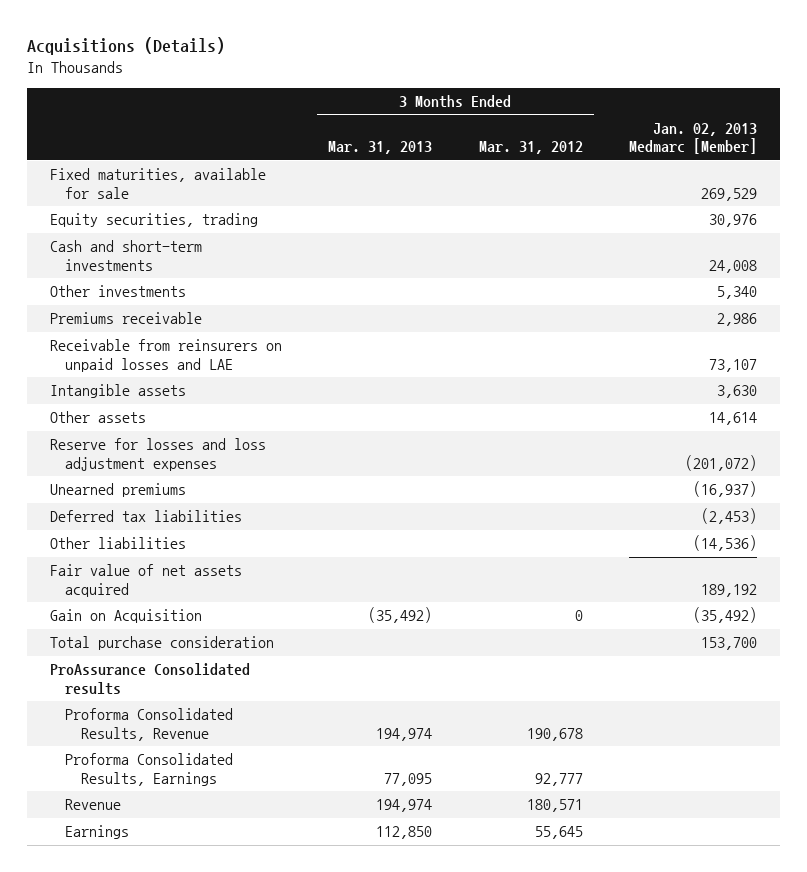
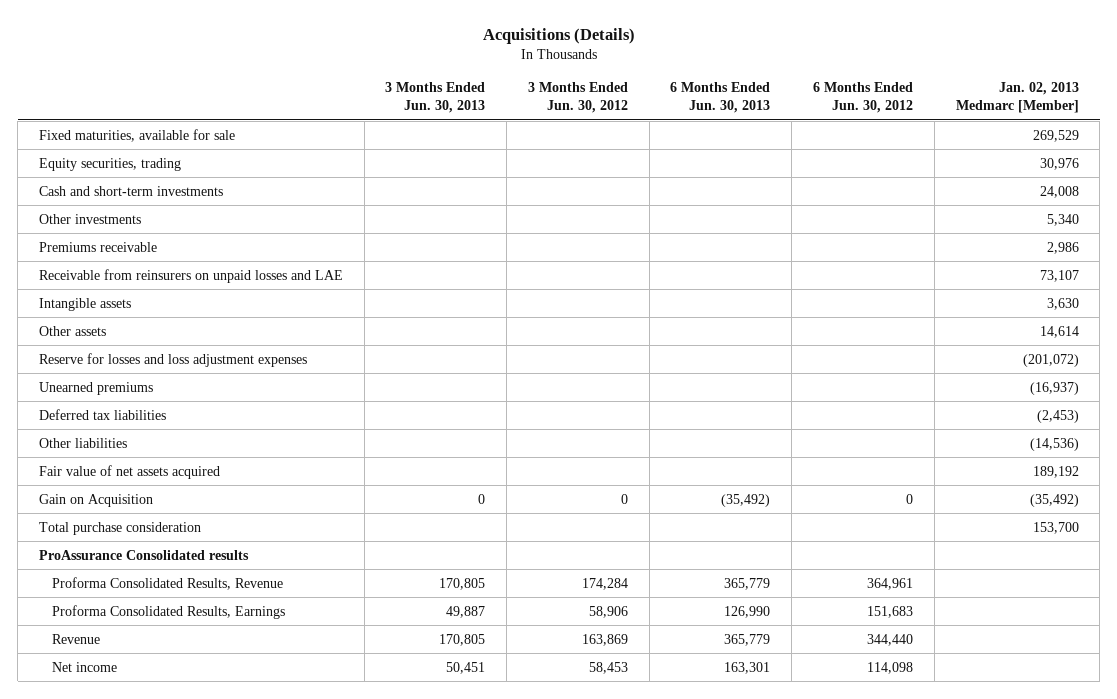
- | 3 Months Ended Mar. 31, 2013 | 3 Months Ended Mar. 31, 2012 | Jan. 02, 2013 Medmarc [Member]
+ | 3 Months Ended Jun. 30, 2013 | 3 Months Ended Jun. 30, 2012 | 6 Months Ended Jun. 30, 2013 | 6 Months Ended Jun. 30, 2012 | Jan. 02, 2013 Medmarc [Member]
- Earnings | 112,850 | 55,645 |
+ Net income | 50,451 | 58,453 | 163,301 | 114,098 |

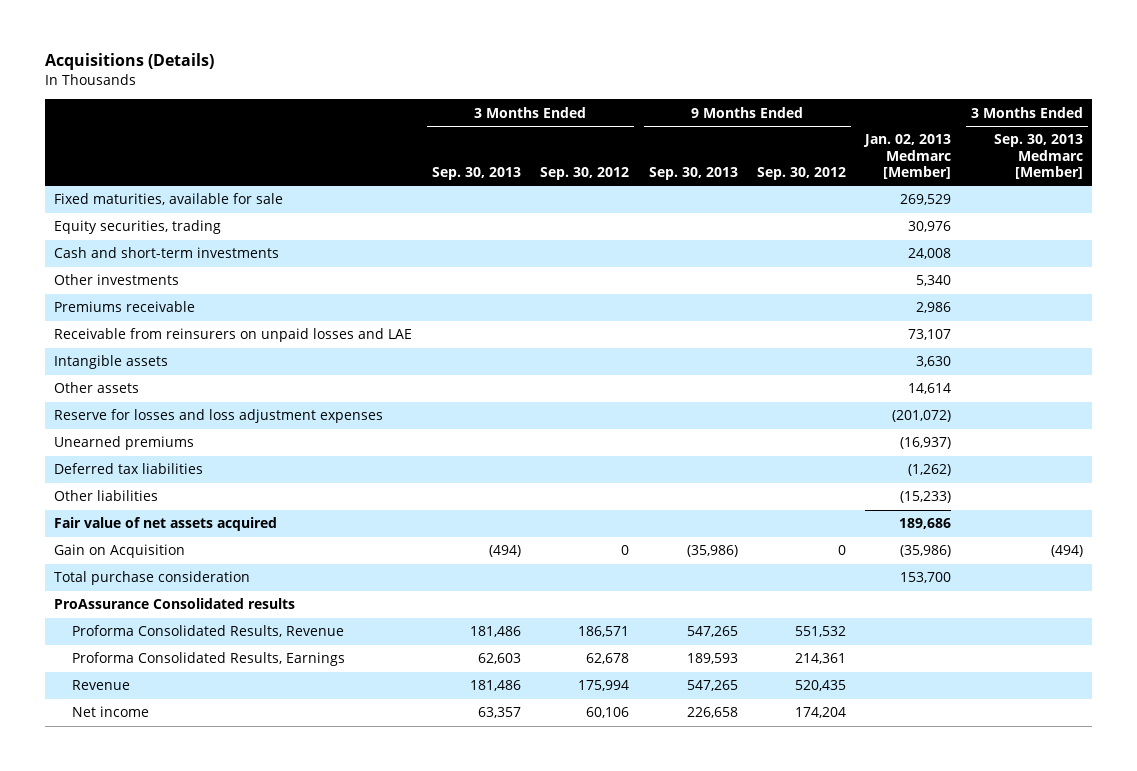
- | 3 Months Ended Jun. 30, 2013 | 3 Months Ended Jun. 30, 2012 | 6 Months Ended Jun. 30, 2013 | 6 Months Ended Jun. 30, 2012 | Jan. 02, 2013 Medmarc [Member]
+ | 3 Months Ended Sep. 30, 2013 | 3 Months Ended Sep. 30, 2012 | 9 Months Ended Sep. 30, 2013 | 9 Months Ended Sep. 30, 2012 | Jan. 02, 2013 Medmarc [Member] | 3 Months Ended Sep. 30, 2013 Medmarc [Member]
- Deferred tax liabilities | | | | | (2,453)
- Other liabilities | | | | | (14,536)
- Fair value of net assets acquired | | | | | 189,192
- Gain on Acquisition | 0 | 0 | (35,492) | 0 | (35,492)
+ Deferred tax liabilities | | | | | (1,262) |
+ Other liabilities | | | | | (15,233) |
+ Fair value of net assets acquired | | | | | 189,686 |
+ Gain on Acquisition | (494) | 0 | (35,986) | 0 | (35,986) | (494)

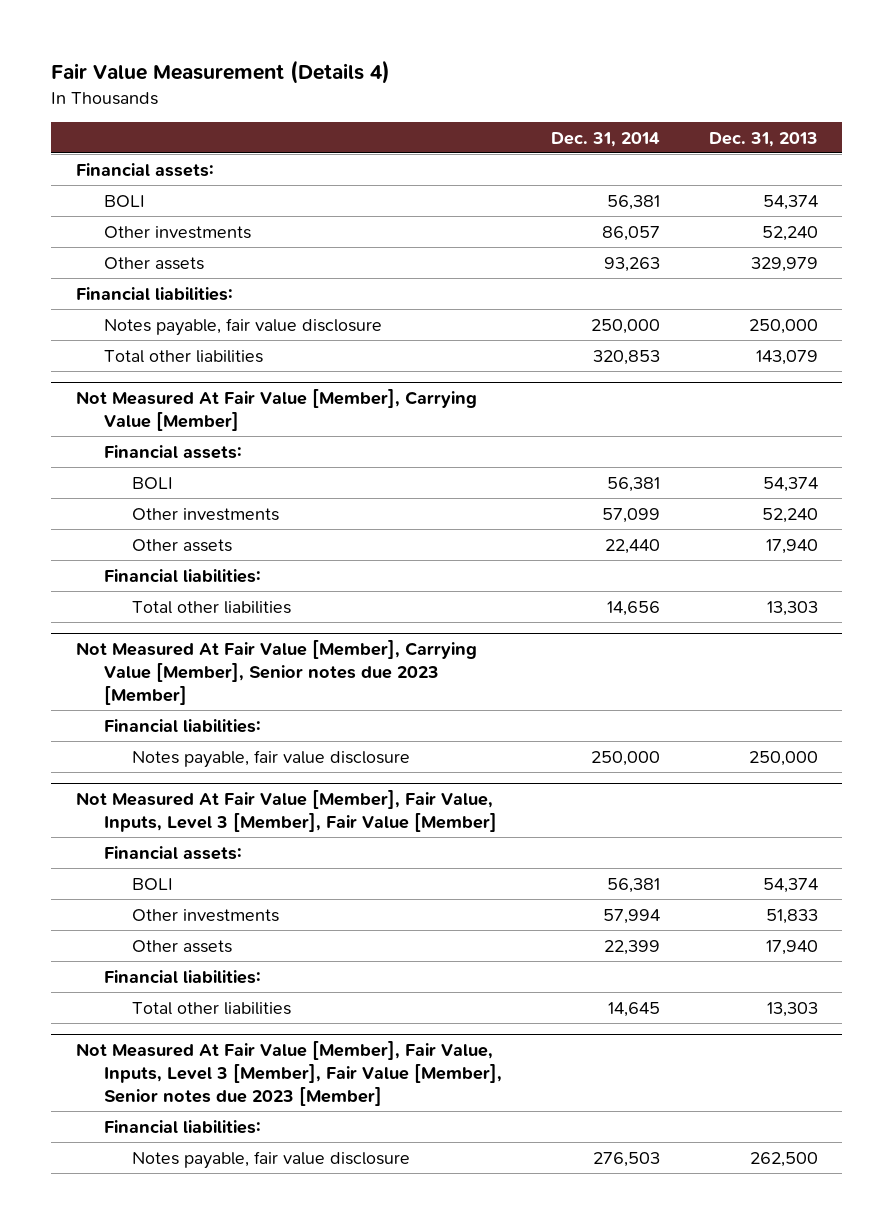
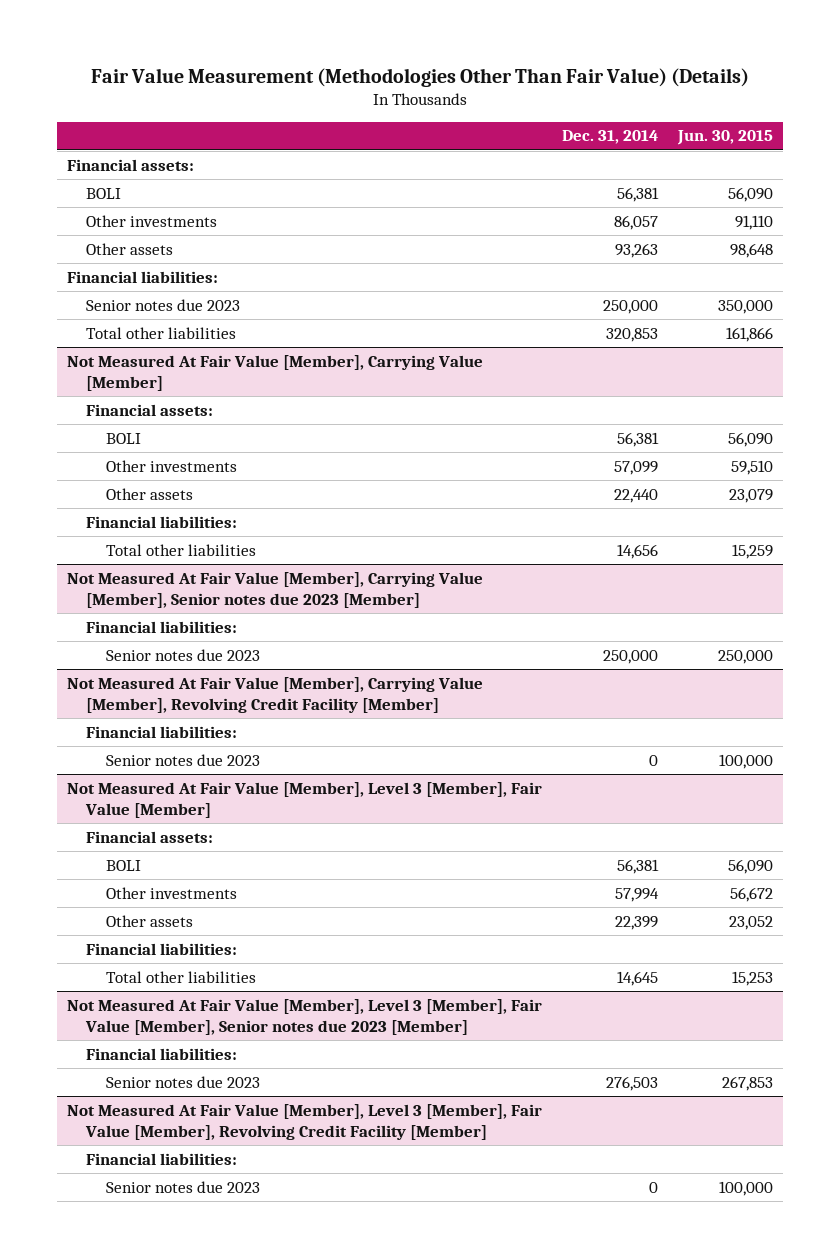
- Fair Value Measurement (Details 4)
+ Fair Value Measurement (Methodologies Other Than Fair Value) (Details)
- | Dec. 31, 2014 | Dec. 31, 2013
+ | Dec. 31, 2014 | Jun. 30, 2015
- Notes payable, fair value disclosure | 250,000 | 250,000
+ Senior notes due 2023 | 250,000 | 350,000
@ Not Measured At Fair Value [Member], Carrying Value [Member], Senior notes due 2023 [Member]
- Notes payable, fair value disclosure | 250,000 | 250,000
- Not Measured At Fair Value [Member], Fair Value, Inputs, Level 3 [Member], Fair Value [Member]
@ Not Measured At Fair Value [Member], Carrying Value [Member], Senior notes due 2023 [Member]
+ Senior notes due 2023 | 250,000 | 250,000
+ Not Measured At Fair Value [Member], Carrying Value [Member], Revolving Credit Facility [Member]
+ Financial liabilities:
+ Senior notes due 2023 | 0 | 100,000
+ Not Measured At Fair Value [Member], Level 3 [Member], Fair Value [Member]
- Not Measured At Fair Value [Member], Fair Value, Inputs, Level 3 [Member], Fair Value [Member], Senior notes due 2023 [Member]
+ Not Measured At Fair Value [Member], Level 3 [Member], Fair Value [Member], Senior notes due 2023 [Member]
- Notes payable, fair value disclosure | 276,503 | 262,500
+ Senior notes due 2023 | 276,503 | 267,853
+ Not Measured At Fair Value [Member], Level 3 [Member], Fair Value [Member], Revolving Credit Facility [Member]
+ Financial liabilities:
+ Senior notes due 2023 | 0 | 100,000

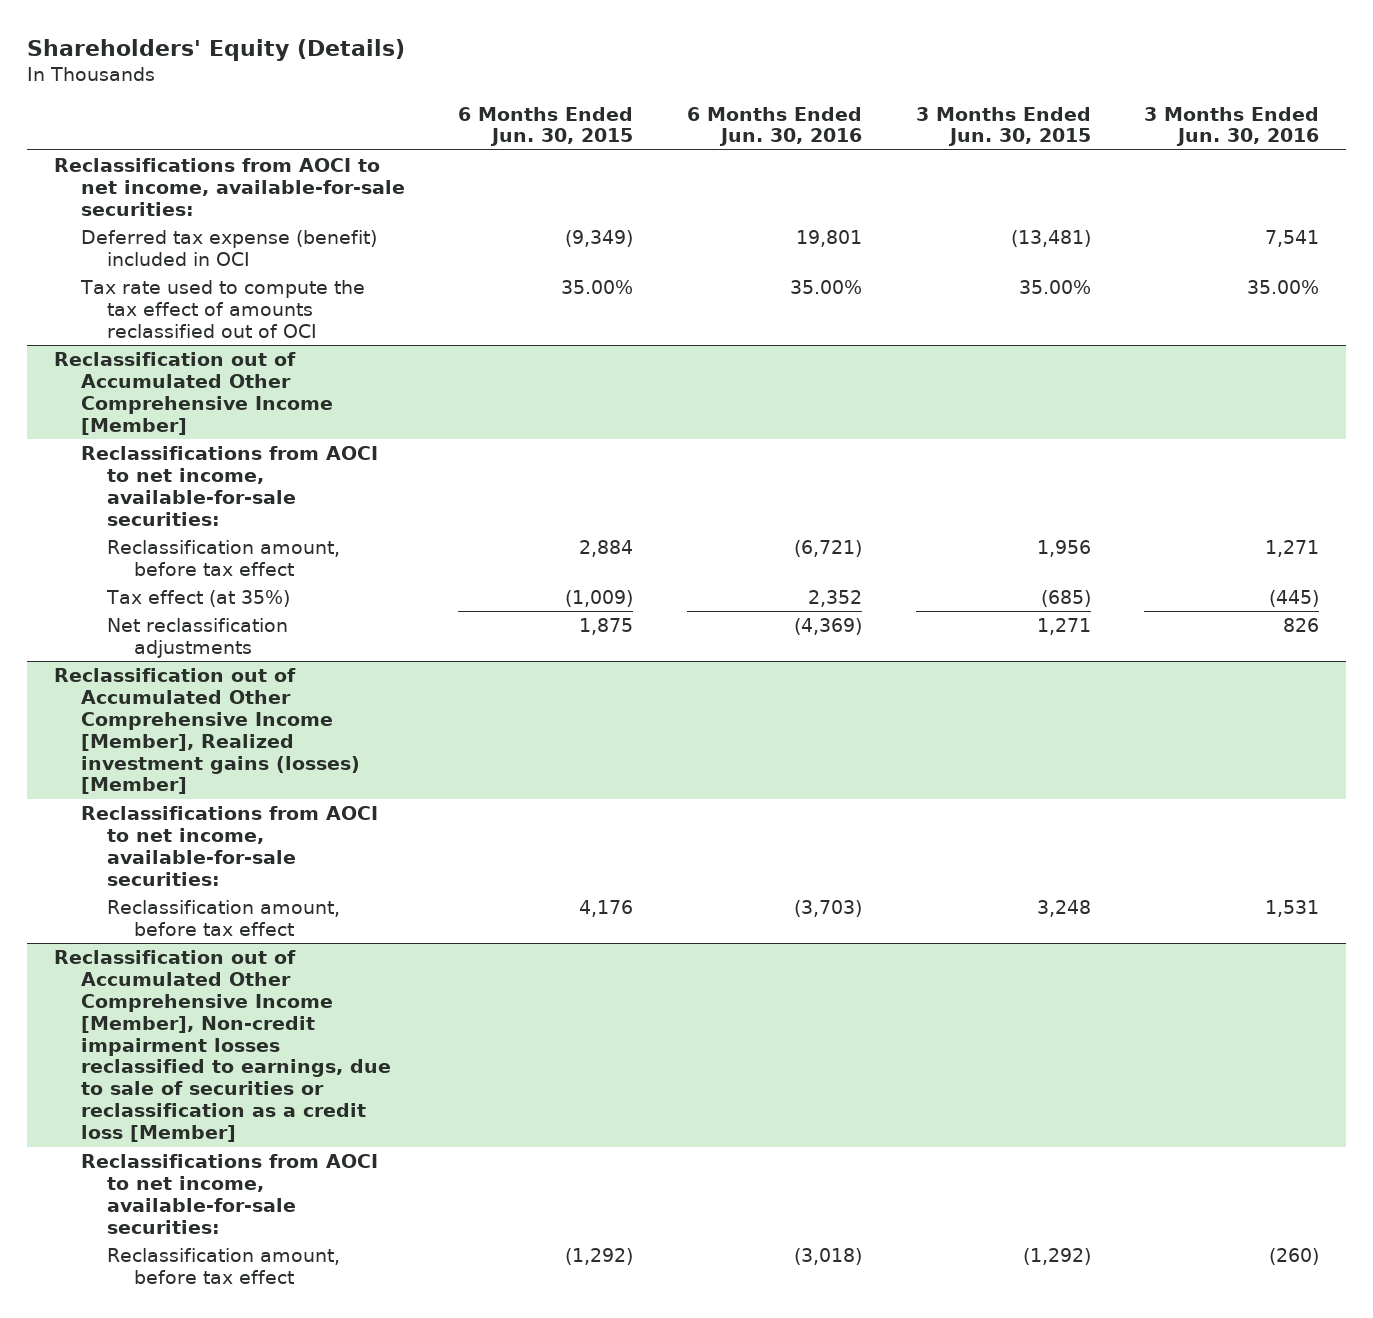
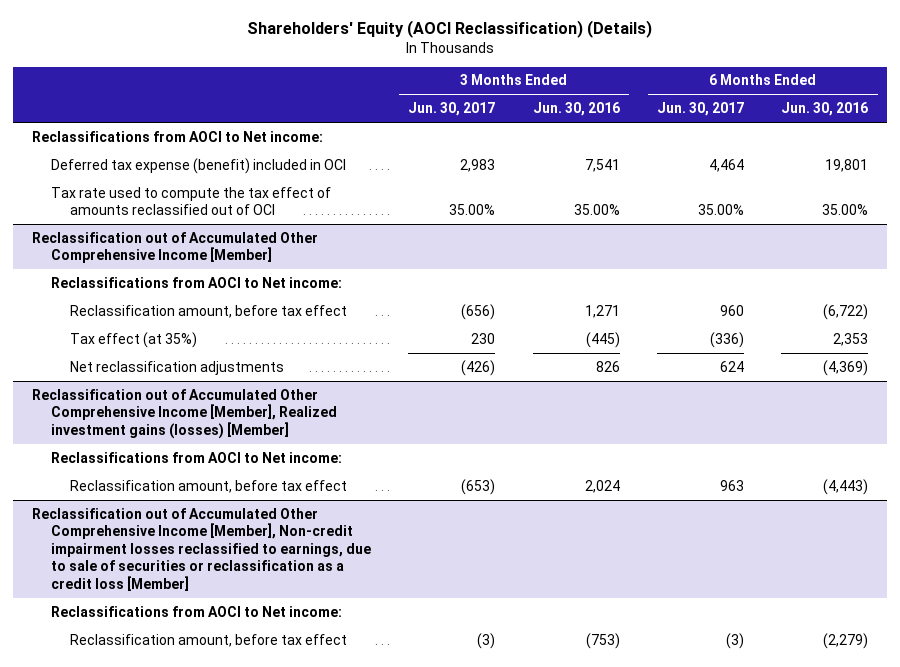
- Shareholders' Equity (Details)
+ Shareholders' Equity (AOCI Reclassification) (Details)
- | 6 Months Ended Jun. 30, 2015 | 6 Months Ended Jun. 30, 2016 | 3 Months Ended Jun. 30, 2015 | 3 Months Ended Jun. 30, 2016
+ | 3 Months Ended Jun. 30, 2017 | 3 Months Ended Jun. 30, 2016 | 6 Months Ended Jun. 30, 2017 | 6 Months Ended Jun. 30, 2016
- Reclassifications from AOCI to net income, available-for-sale securities:
+ Reclassifications from AOCI to Net income:
@ Reclassification out of Accumulated Other Comprehensive Income [Member]
- Reclassifications from AOCI to net income, available-for-sale securities:
- Reclassification amount, before tax effect | 2,884 | (6,721) | 1,956 | 1,271
- Tax effect (at 35%) | (1,009) | 2,352 | (685) | (445)
+ Reclassifications from AOCI to Net income:
+ Reclassification amount, before tax effect | (656) | 1,271 | 960 | (6,722)
+ Tax effect (at 35%) | 230 | (445) | (336) | 2,353
@ Reclassification out of Accumulated Other Comprehensive Income [Member], Realized investment gains (losses) [Member]
- Reclassifications from AOCI to net income, available-for-sale securities:
- Reclassification amount, before tax effect | 4,176 | (3,703) | 3,248 | 1,531
+ Reclassifications from AOCI to Net income:
+ Reclassification amount, before tax effect | (653) | 2,024 | 963 | (4,443)
@ Reclassification out of Accumulated Other Comprehensive Income [Member], Non-credit impairment losses reclassified to earnings, due to sale of securities or reclassification as a credit loss [Member]
- Reclassifications from AOCI to net income, available-for-sale securities:
- Reclassification amount, before tax effect | (1,292) | (3,018) | (1,292) | (260)
+ Reclassifications from AOCI to Net income:
+ Reclassification amount, before tax effect | (3) | (753) | (3) | (2,279)

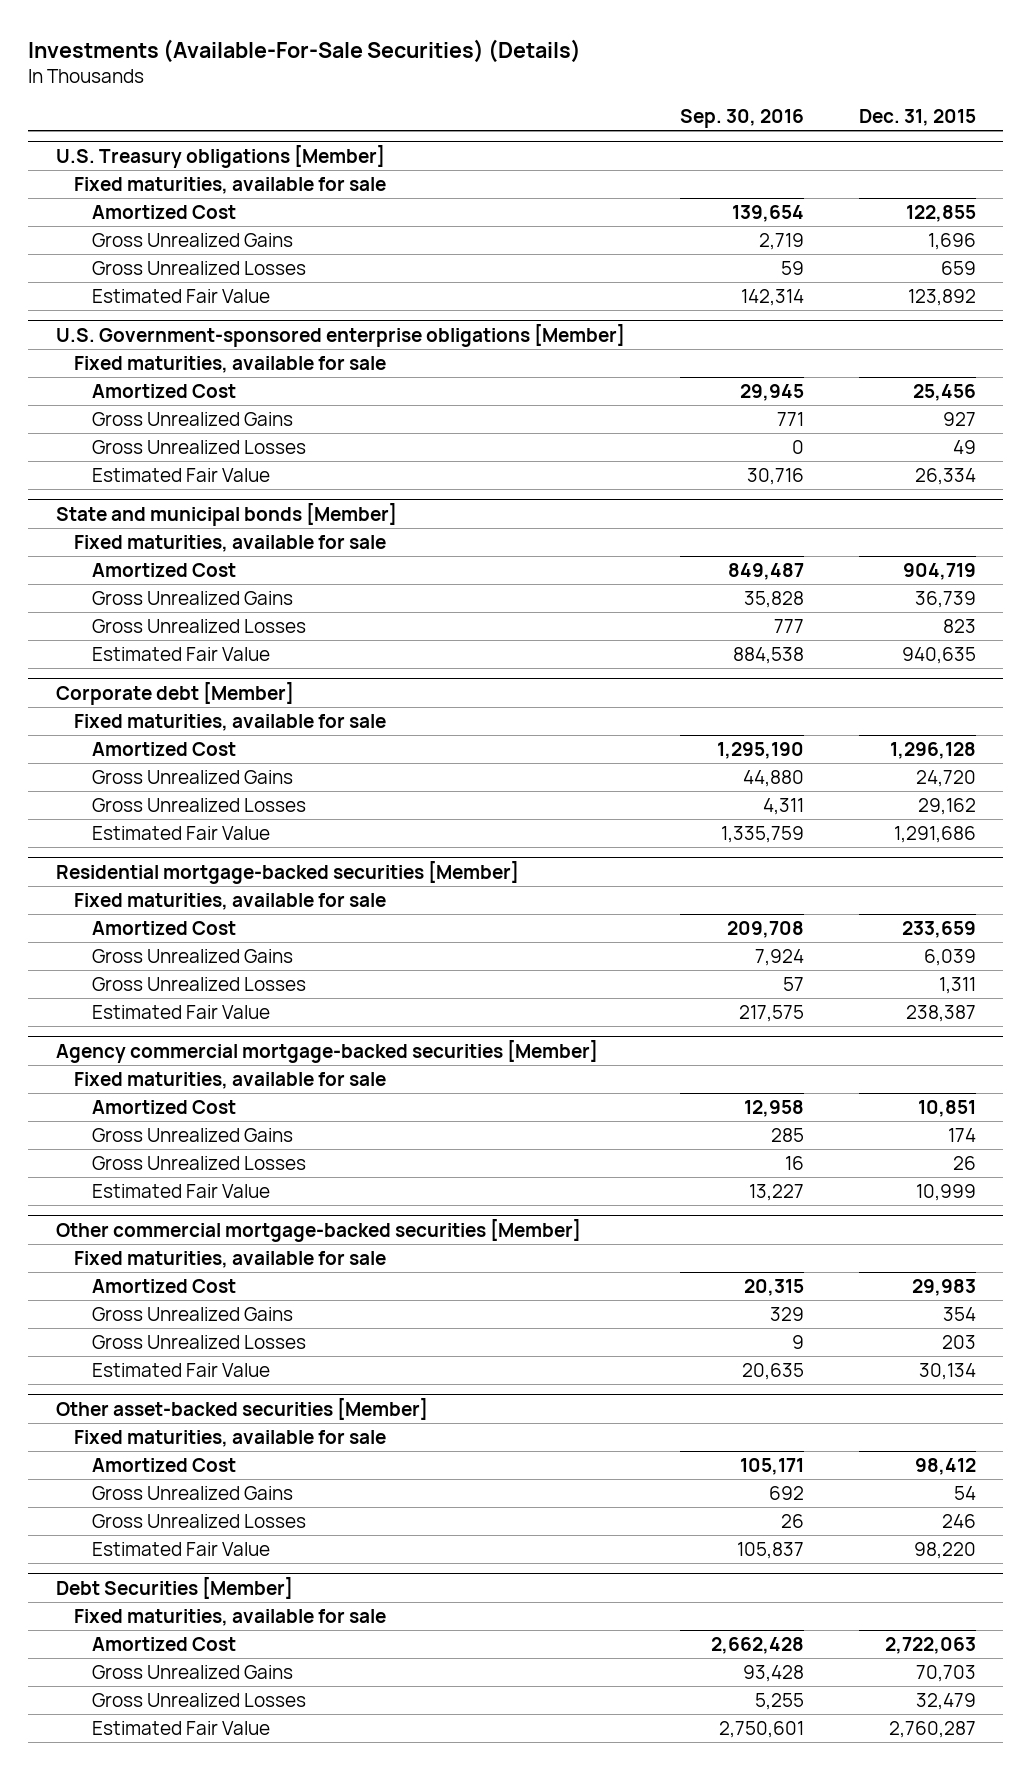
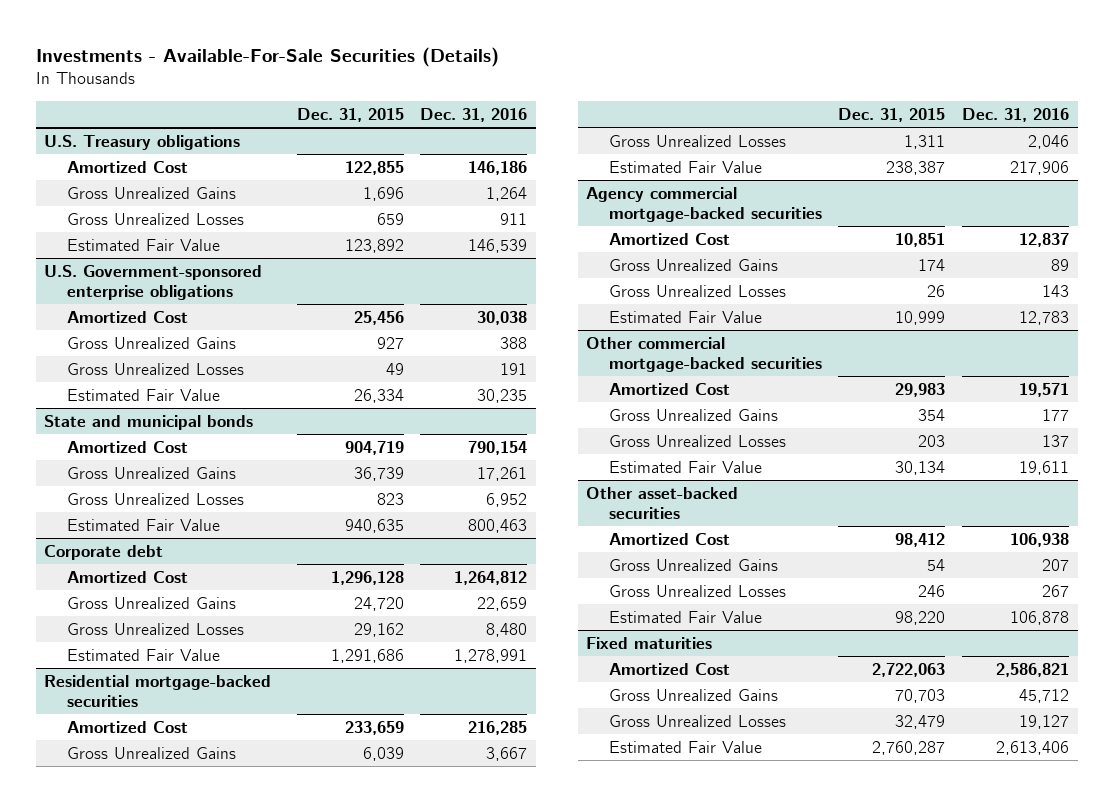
- Investments (Available-For-Sale Securities) (Details)
+ Investments - Available-For-Sale Securities (Details)
- | Sep. 30, 2016 | Dec. 31, 2015
+ | Dec. 31, 2015 | Dec. 31, 2016
- U.S. Treasury obligations [Member]
- Fixed maturities, available for sale
+ U.S. Treasury obligations
- U.S. Government-sponsored enterprise obligations [Member]
- Fixed maturities, available for sale
+ U.S. Government-sponsored enterprise obligations
- State and municipal bonds [Member]
- Fixed maturities, available for sale
+ State and municipal bonds
- Corporate debt [Member]
- Fixed maturities, available for sale
+ Corporate debt
- Residential mortgage-backed securities [Member]
- Fixed maturities, available for sale
+ Residential mortgage-backed securities
- Agency commercial mortgage-backed securities [Member]
- Fixed maturities, available for sale
+ Agency commercial mortgage-backed securities
- Other commercial mortgage-backed securities [Member]
- Fixed maturities, available for sale
+ Other commercial mortgage-backed securities
- Other asset-backed securities [Member]
- Fixed maturities, available for sale
+ Other asset-backed securities
- Debt Securities [Member]
- Fixed maturities, available for sale
+ Fixed maturities

